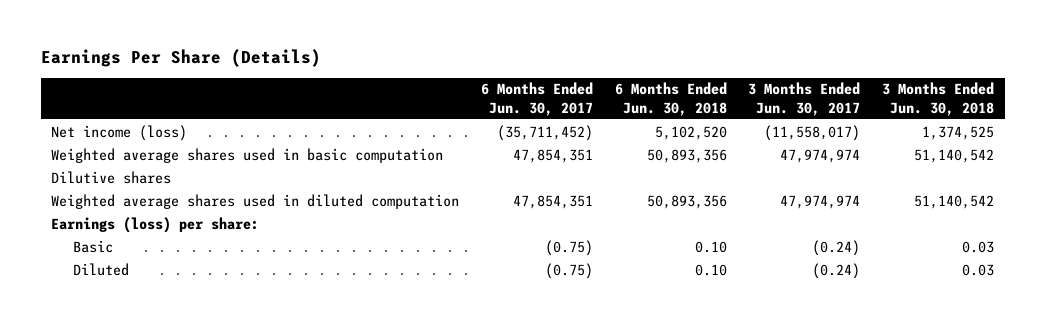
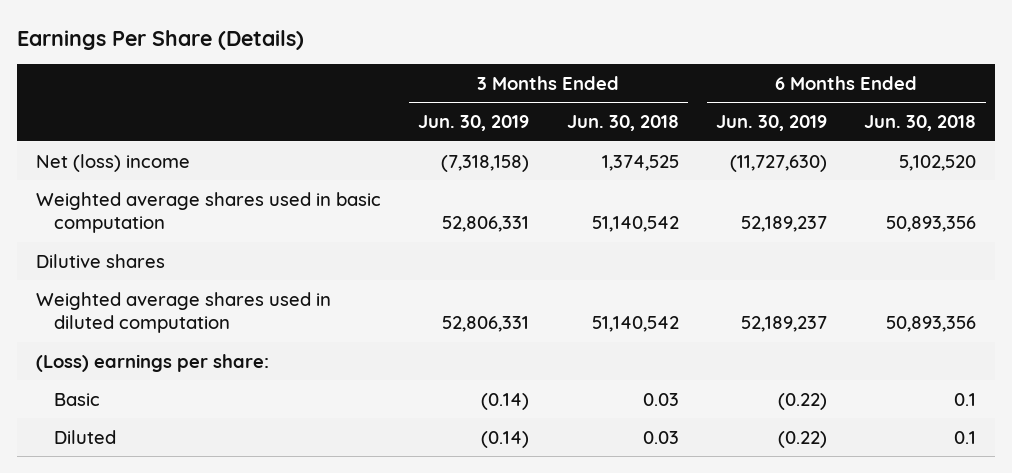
- | 6 Months Ended Jun. 30, 2017 | 6 Months Ended Jun. 30, 2018 | 3 Months Ended Jun. 30, 2017 | 3 Months Ended Jun. 30, 2018
+ | 3 Months Ended Jun. 30, 2019 | 3 Months Ended Jun. 30, 2018 | 6 Months Ended Jun. 30, 2019 | 6 Months Ended Jun. 30, 2018
- Net income (loss) | (35,711,452) | 5,102,520 | (11,558,017) | 1,374,525
+ Net (loss) income | (7,318,158) | 1,374,525 | (11,727,630) | 5,102,520
- Earnings (loss) per share:
- Basic | (0.75) | 0.10 | (0.24) | 0.03
- Diluted | (0.75) | 0.10 | (0.24) | 0.03
+ (Loss) earnings per share:
+ Basic | (0.14) | 0.03 | (0.22) | 0.1
+ Diluted | (0.14) | 0.03 | (0.22) | 0.1

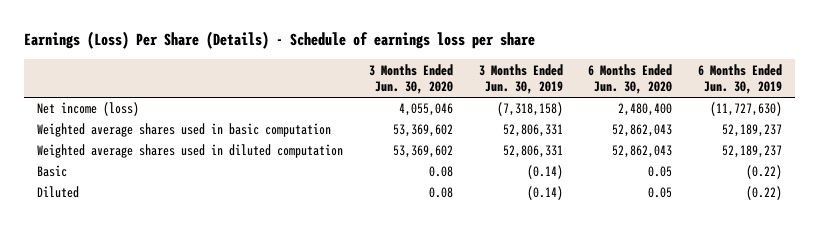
- Earnings Per Share (Details)
+ Earnings (Loss) Per Share (Details) - Schedule of earnings loss per share
- | 3 Months Ended Jun. 30, 2019 | 3 Months Ended Jun. 30, 2018 | 6 Months Ended Jun. 30, 2019 | 6 Months Ended Jun. 30, 2018
+ | 3 Months Ended Jun. 30, 2020 | 3 Months Ended Jun. 30, 2019 | 6 Months Ended Jun. 30, 2020 | 6 Months Ended Jun. 30, 2019
- Net (loss) income | (7,318,158) | 1,374,525 | (11,727,630) | 5,102,520
+ Net income (loss) | 4,055,046 | (7,318,158) | 2,480,400 | (11,727,630)
- Dilutive shares
- (Loss) earnings per share:

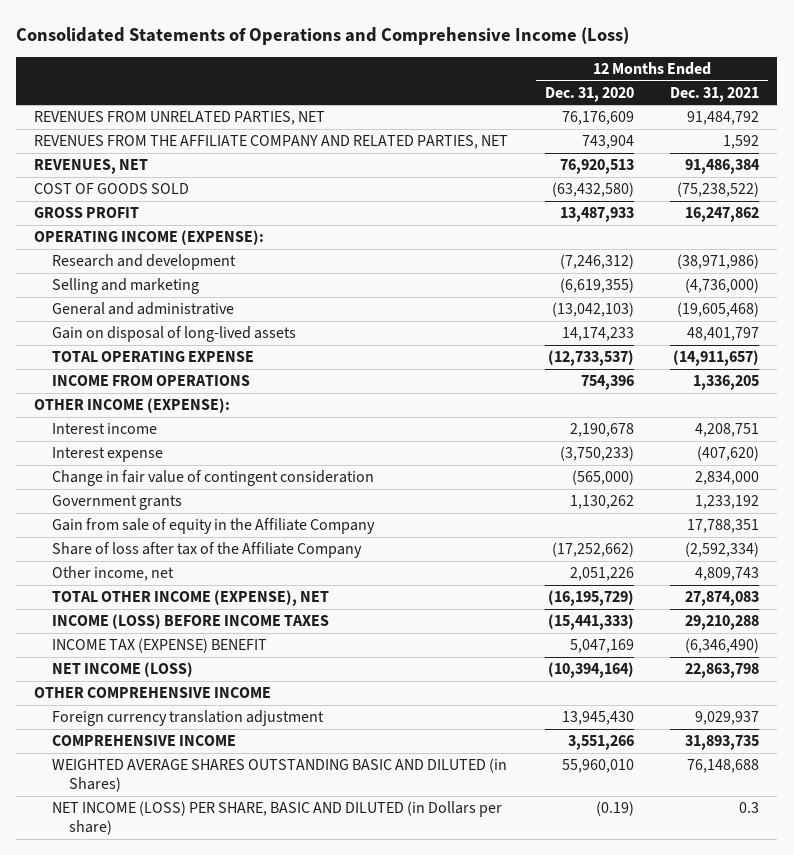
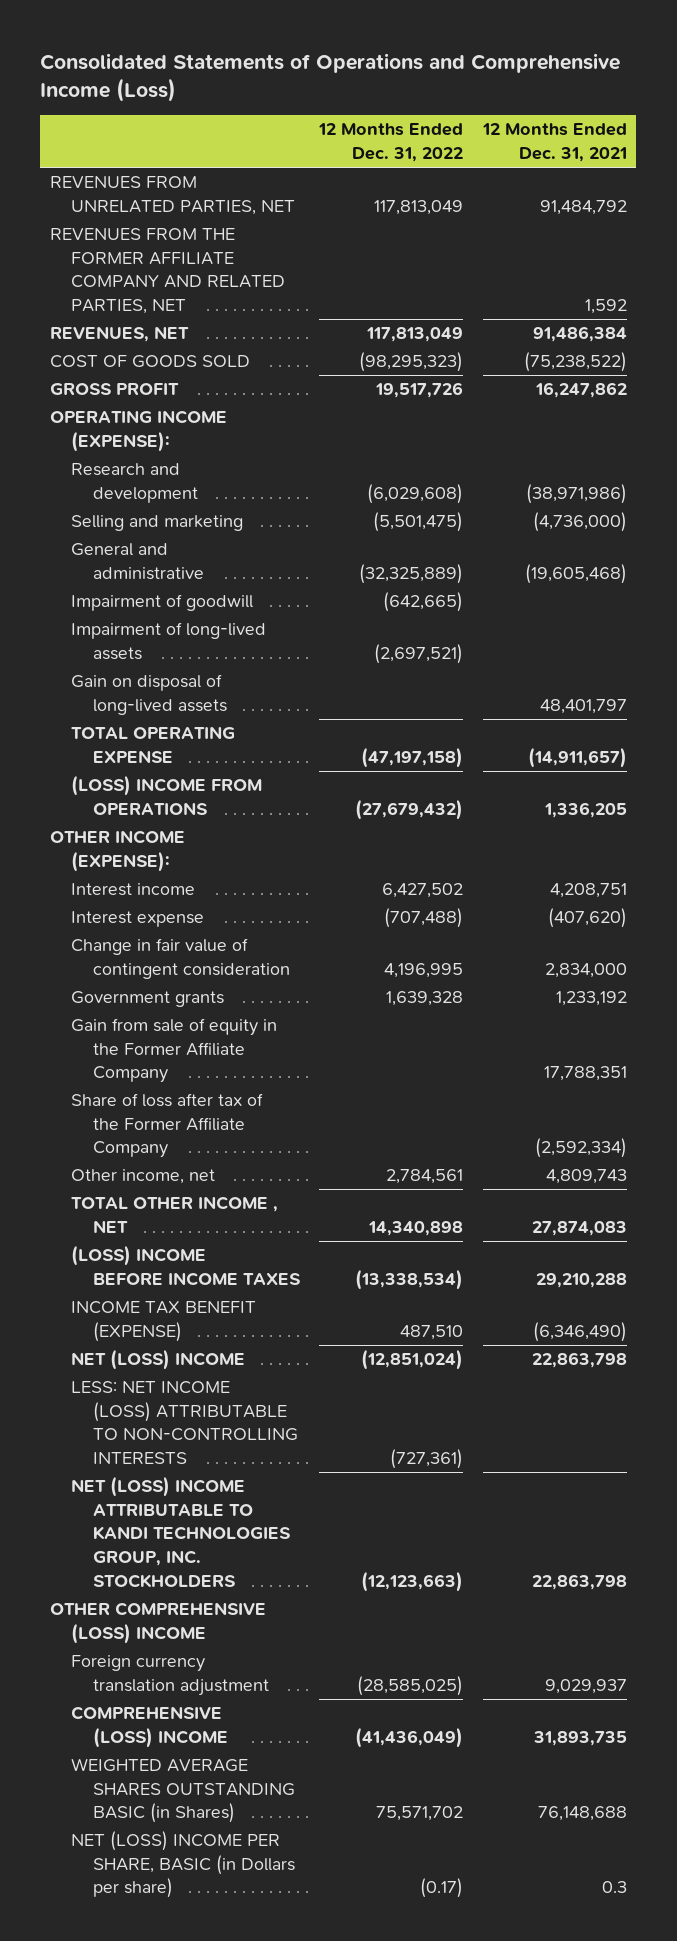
- | 12 Months Ended Dec. 31, 2020 | 12 Months Ended Dec. 31, 2021
+ | 12 Months Ended Dec. 31, 2022 | 12 Months Ended Dec. 31, 2021
- REVENUES FROM THE AFFILIATE COMPANY AND RELATED PARTIES, NET | 743,904 | 1,592
+ REVENUES FROM THE FORMER AFFILIATE COMPANY AND RELATED PARTIES, NET | | 1,592
+ Impairment of goodwill | (642,665) |
+ Impairment of long-lived assets | (2,697,521) |
- INCOME FROM OPERATIONS | 754,396 | 1,336,205
+ (LOSS) INCOME FROM OPERATIONS | (27,679,432) | 1,336,205
- Gain from sale of equity in the Affiliate Company | | 17,788,351
- Share of loss after tax of the Affiliate Company | (17,252,662) | (2,592,334)
+ Gain from sale of equity in the Former Affiliate Company | | 17,788,351
+ Share of loss after tax of the Former Affiliate Company | | (2,592,334)
- TOTAL OTHER INCOME (EXPENSE), NET | (16,195,729) | 27,874,083
- INCOME (LOSS) BEFORE INCOME TAXES | (15,441,333) | 29,210,288
- INCOME TAX (EXPENSE) BENEFIT | 5,047,169 | (6,346,490)
- NET INCOME (LOSS) | (10,394,164) | 22,863,798
- OTHER COMPREHENSIVE INCOME
+ TOTAL OTHER INCOME , NET | 14,340,898 | 27,874,083
+ (LOSS) INCOME BEFORE INCOME TAXES | (13,338,534) | 29,210,288
+ INCOME TAX BENEFIT (EXPENSE) | 487,510 | (6,346,490)
+ NET (LOSS) INCOME | (12,851,024) | 22,863,798
+ LESS: NET INCOME (LOSS) ATTRIBUTABLE TO NON-CONTROLLING INTERESTS | (727,361) |
+ NET (LOSS) INCOME ATTRIBUTABLE TO KANDI TECHNOLOGIES GROUP, INC. STOCKHOLDERS | (12,123,663) | 22,863,798
+ OTHER COMPREHENSIVE (LOSS) INCOME
- COMPREHENSIVE INCOME | 3,551,266 | 31,893,735
- WEIGHTED AVERAGE SHARES OUTSTANDING BASIC AND DILUTED (in Shares) | 55,960,010 | 76,148,688
- NET INCOME (LOSS) PER SHARE, BASIC AND DILUTED (in Dollars per share) | (0.19) | 0.3
+ COMPREHENSIVE (LOSS) INCOME | (41,436,049) | 31,893,735
+ WEIGHTED AVERAGE SHARES OUTSTANDING BASIC (in Shares) | 75,571,702 | 76,148,688
+ NET (LOSS) INCOME PER SHARE, BASIC (in Dollars per share) | (0.17) | 0.3

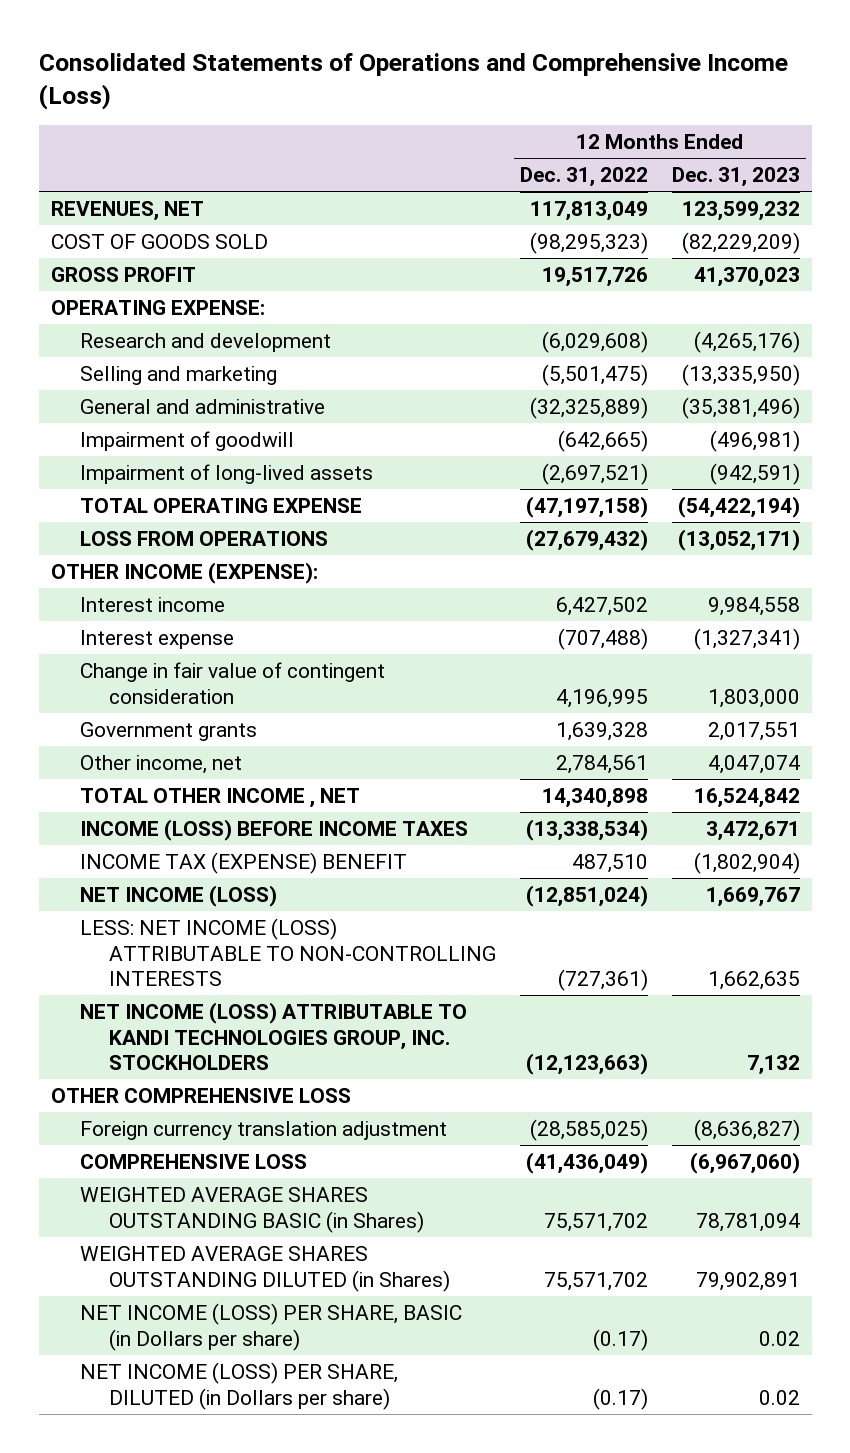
- | 12 Months Ended Dec. 31, 2022 | 12 Months Ended Dec. 31, 2021
+ | 12 Months Ended Dec. 31, 2022 | 12 Months Ended Dec. 31, 2023
- REVENUES FROM UNRELATED PARTIES, NET | 117,813,049 | 91,484,792
- REVENUES FROM THE FORMER AFFILIATE COMPANY AND RELATED PARTIES, NET | | 1,592
- OPERATING INCOME (EXPENSE):
+ OPERATING EXPENSE:
- Gain on disposal of long-lived assets | | 48,401,797
- (LOSS) INCOME FROM OPERATIONS | (27,679,432) | 1,336,205
+ LOSS FROM OPERATIONS | (27,679,432) | (13,052,171)
- Gain from sale of equity in the Former Affiliate Company | | 17,788,351
- Share of loss after tax of the Former Affiliate Company | | (2,592,334)
- (LOSS) INCOME BEFORE INCOME TAXES | (13,338,534) | 29,210,288
- INCOME TAX BENEFIT (EXPENSE) | 487,510 | (6,346,490)
- NET (LOSS) INCOME | (12,851,024) | 22,863,798
+ INCOME (LOSS) BEFORE INCOME TAXES | (13,338,534) | 3,472,671
+ INCOME TAX (EXPENSE) BENEFIT | 487,510 | (1,802,904)
+ NET INCOME (LOSS) | (12,851,024) | 1,669,767
- NET (LOSS) INCOME ATTRIBUTABLE TO KANDI TECHNOLOGIES GROUP, INC. STOCKHOLDERS | (12,123,663) | 22,863,798
- OTHER COMPREHENSIVE (LOSS) INCOME
+ NET INCOME (LOSS) ATTRIBUTABLE TO KANDI TECHNOLOGIES GROUP, INC. STOCKHOLDERS | (12,123,663) | 7,132
+ OTHER COMPREHENSIVE LOSS
- COMPREHENSIVE (LOSS) INCOME | (41,436,049) | 31,893,735
+ COMPREHENSIVE LOSS | (41,436,049) | (6,967,060)
- NET (LOSS) INCOME PER SHARE, BASIC (in Dollars per share) | (0.17) | 0.3
+ WEIGHTED AVERAGE SHARES OUTSTANDING DILUTED (in Shares) | 75,571,702 | 79,902,891
+ NET INCOME (LOSS) PER SHARE, BASIC (in Dollars per share) | (0.17) | 0.02
+ NET INCOME (LOSS) PER SHARE, DILUTED (in Dollars per share) | (0.17) | 0.02

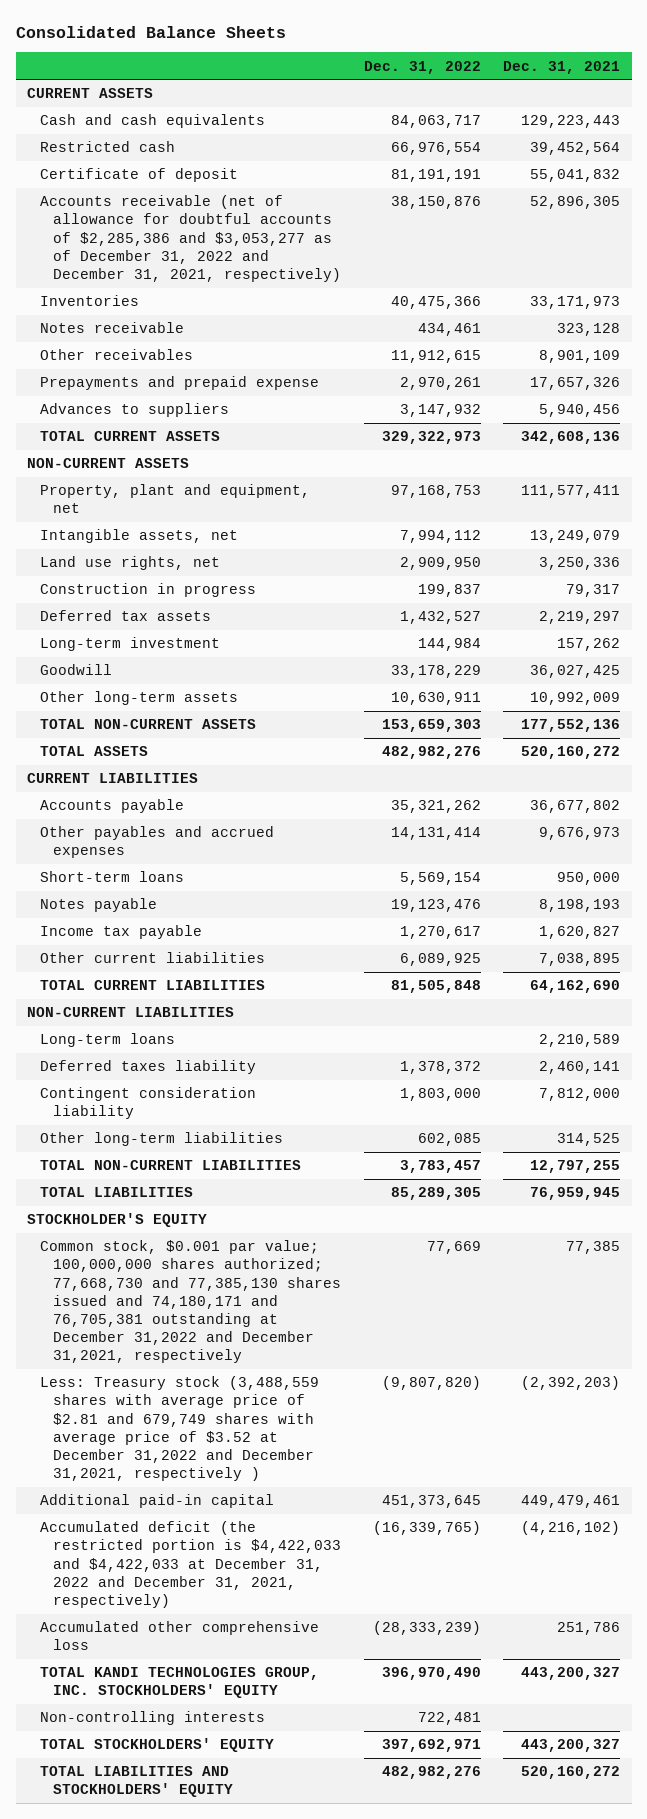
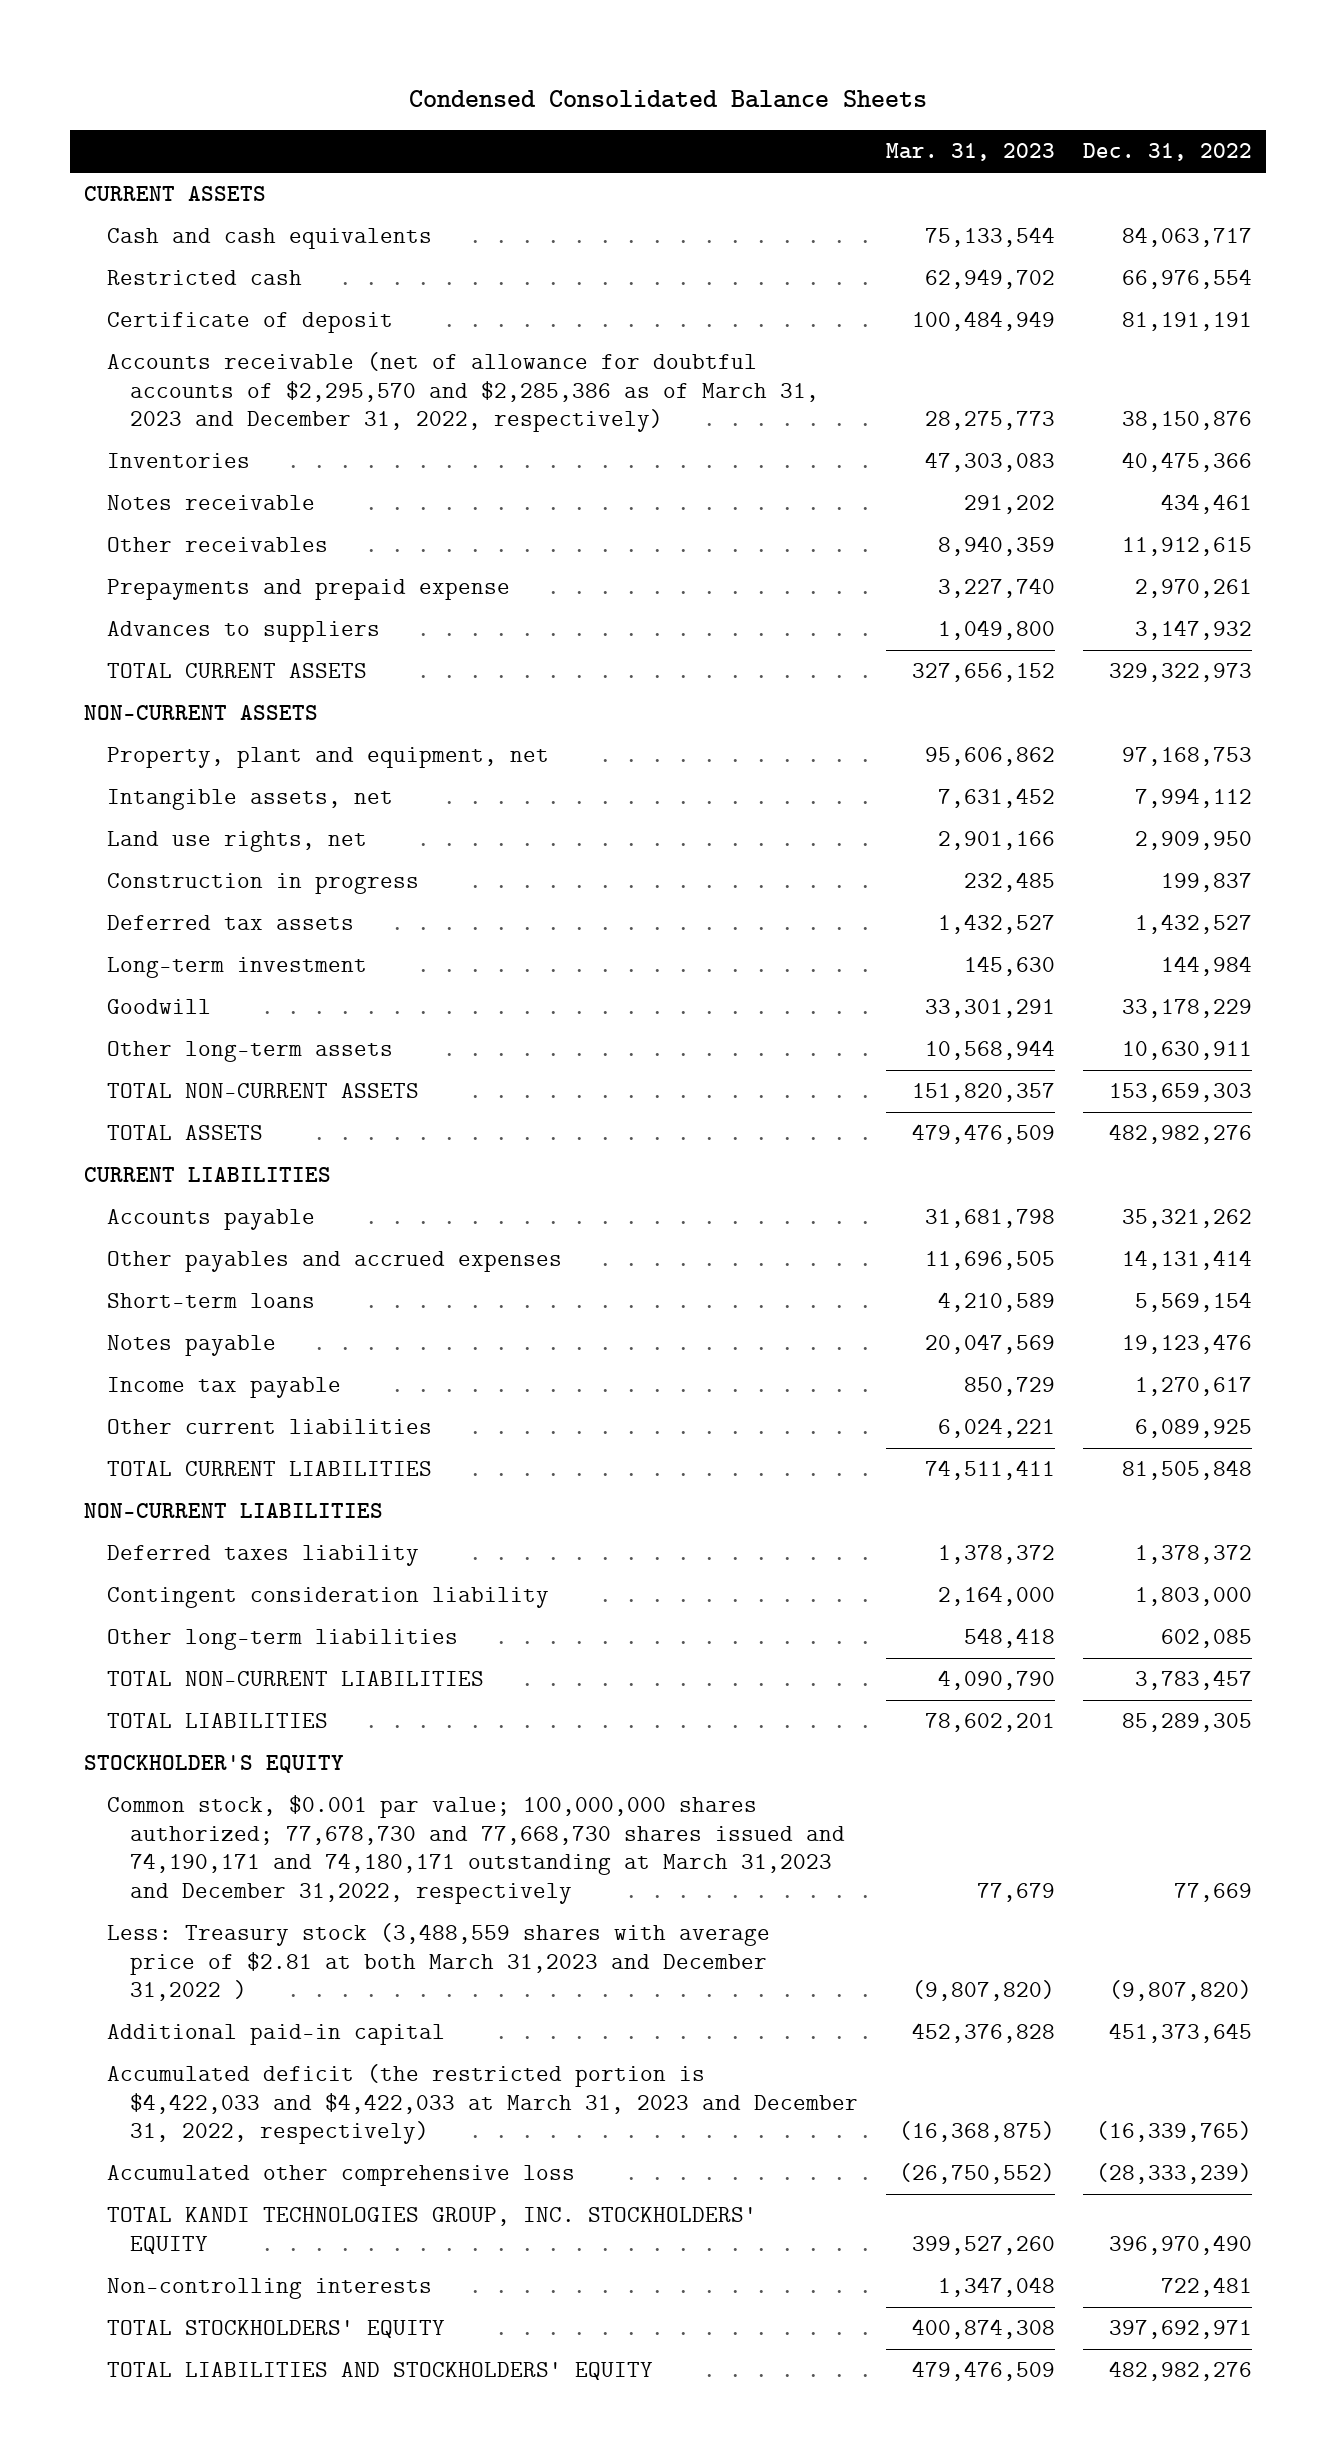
- Consolidated Balance Sheets
+ Condensed Consolidated Balance Sheets
- | Dec. 31, 2022 | Dec. 31, 2021
+ | Mar. 31, 2023 | Dec. 31, 2022
- Accounts receivable (net of allowance for doubtful accounts of $2,285,386 and $3,053,277 as of December 31, 2022 and December 31, 2021, respectively) | 38,150,876 | 52,896,305
+ Accounts receivable (net of allowance for doubtful accounts of $2,295,570 and $2,285,386 as of March 31, 2023 and December 31, 2022, respectively) | 28,275,773 | 38,150,876
- Long-term loans | | 2,210,589
- Common stock, $0.001 par value; 100,000,000 shares authorized; 77,668,730 and 77,385,130 shares issued and 74,180,171 and 76,705,381 outstanding at December 31,2022 and December 31,2021, respectively | 77,669 | 77,385
- Less: Treasury stock (3,488,559 shares with average price of $2.81 and 679,749 shares with average price of $3.52 at December 31,2022 and December 31,2021, respectively ) | (9,807,820) | (2,392,203)
+ Common stock, $0.001 par value; 100,000,000 shares authorized; 77,678,730 and 77,668,730 shares issued and 74,190,171 and 74,180,171 outstanding at March 31,2023 and December 31,2022, respectively | 77,679 | 77,669
+ Less: Treasury stock (3,488,559 shares with average price of $2.81 at both March 31,2023 and December 31,2022 ) | (9,807,820) | (9,807,820)
- Accumulated deficit (the restricted portion is $4,422,033 and $4,422,033 at December 31, 2022 and December 31, 2021, respectively) | (16,339,765) | (4,216,102)
+ Accumulated deficit (the restricted portion is $4,422,033 and $4,422,033 at March 31, 2023 and December 31, 2022, respectively) | (16,368,875) | (16,339,765)

